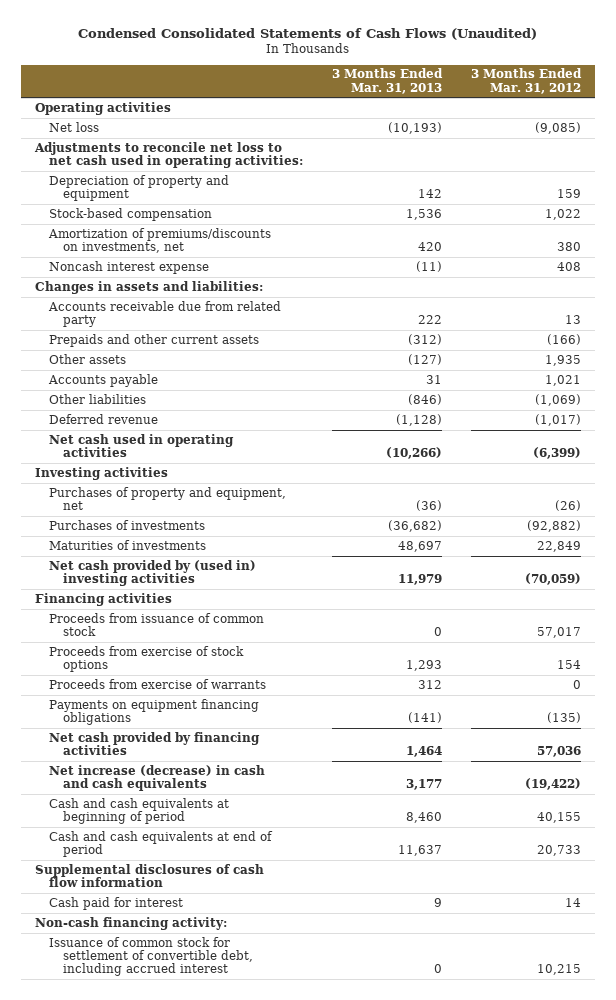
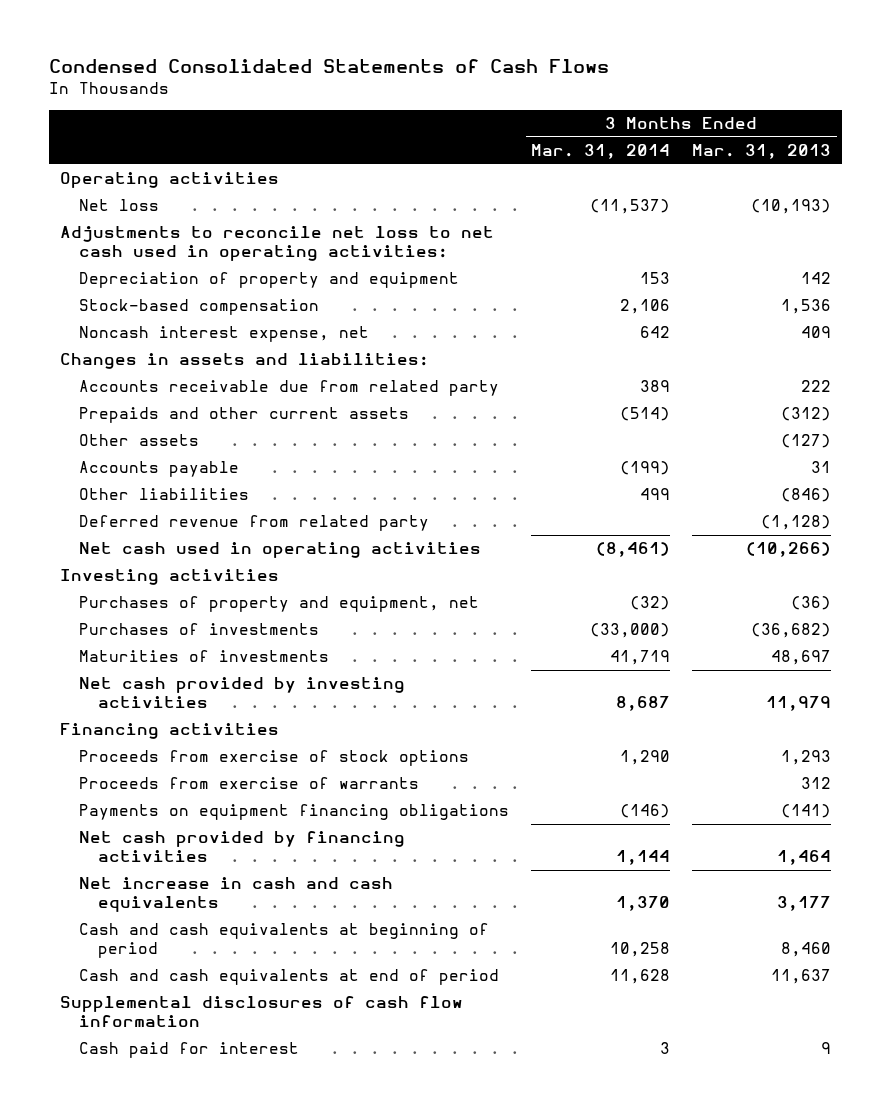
- Condensed Consolidated Statements of Cash Flows (Unaudited)
+ Condensed Consolidated Statements of Cash Flows
- | 3 Months Ended Mar. 31, 2013 | 3 Months Ended Mar. 31, 2012
+ | 3 Months Ended Mar. 31, 2014 | 3 Months Ended Mar. 31, 2013
- Amortization of premiums/discounts on investments, net | 420 | 380
- Noncash interest expense | (11) | 408
+ Noncash interest expense, net | 642 | 409
- Deferred revenue | (1,128) | (1,017)
+ Deferred revenue from related party | | (1,128)
- Net cash provided by (used in) investing activities | 11,979 | (70,059)
+ Net cash provided by investing activities | 8,687 | 11,979
- Proceeds from issuance of common stock | 0 | 57,017
- Net increase (decrease) in cash and cash equivalents | 3,177 | (19,422)
+ Net increase in cash and cash equivalents | 1,370 | 3,177
- Non-cash financing activity:
- Issuance of common stock for settlement of convertible debt, including accrued interest | 0 | 10,215

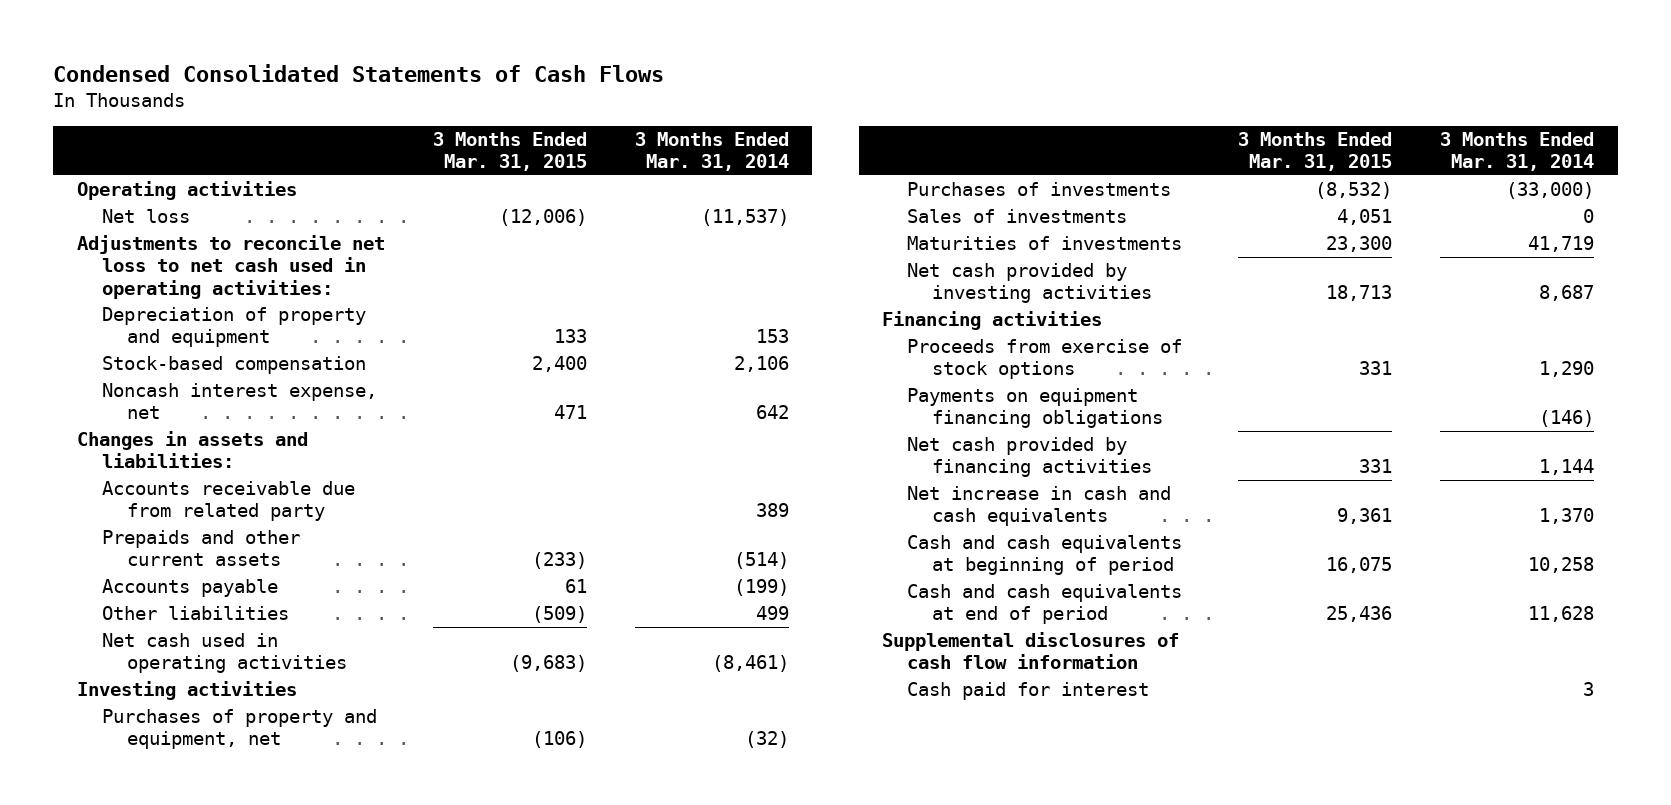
- | 3 Months Ended Mar. 31, 2014 | 3 Months Ended Mar. 31, 2013
+ | 3 Months Ended Mar. 31, 2015 | 3 Months Ended Mar. 31, 2014
- Other assets | | (127)
- Deferred revenue from related party | | (1,128)
+ Sales of investments | 4,051 | 0
- Proceeds from exercise of warrants | | 312

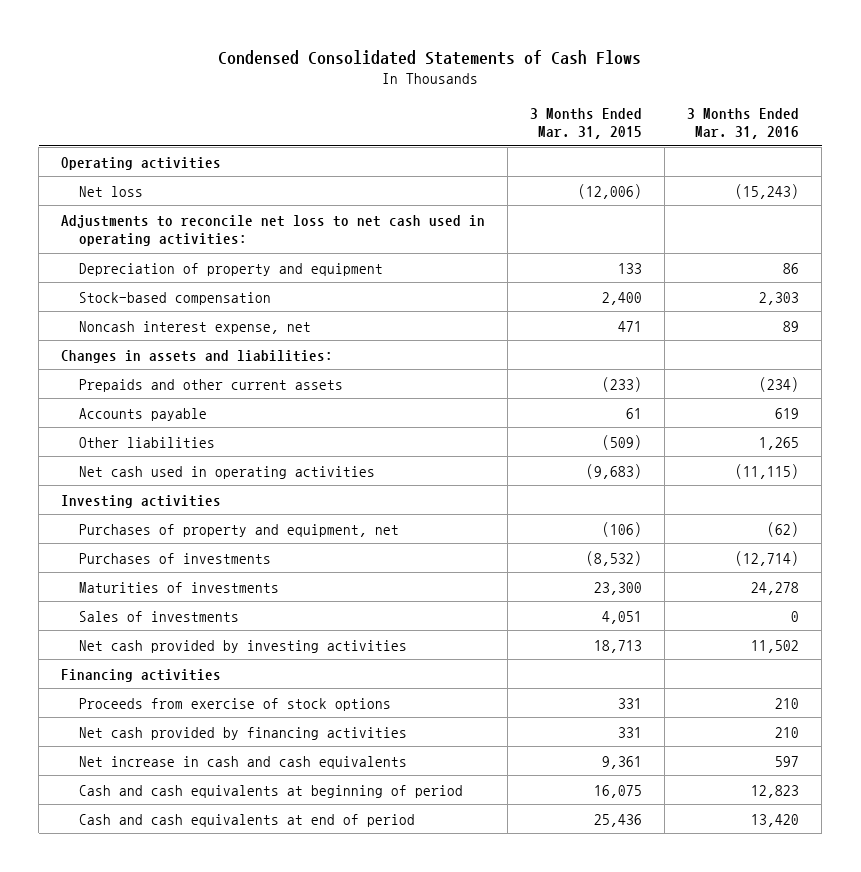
- | 3 Months Ended Mar. 31, 2015 | 3 Months Ended Mar. 31, 2014
+ | 3 Months Ended Mar. 31, 2015 | 3 Months Ended Mar. 31, 2016
- Accounts receivable due from related party | | 389
moved down: Sales of investments | 4,051 | 0
- Payments on equipment financing obligations | | (146)
- Supplemental disclosures of cash flow information
- Cash paid for interest | | 3

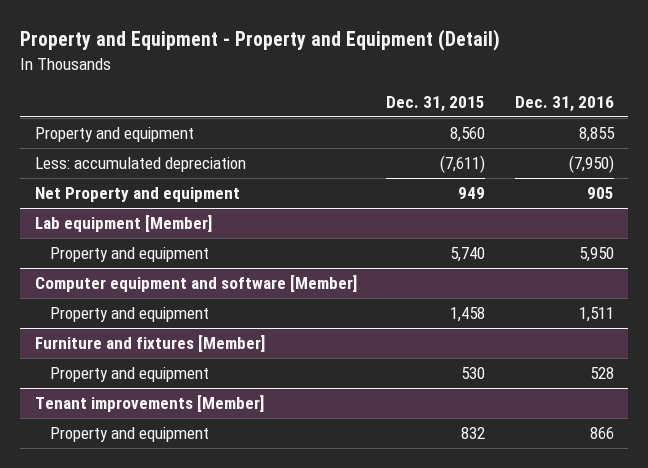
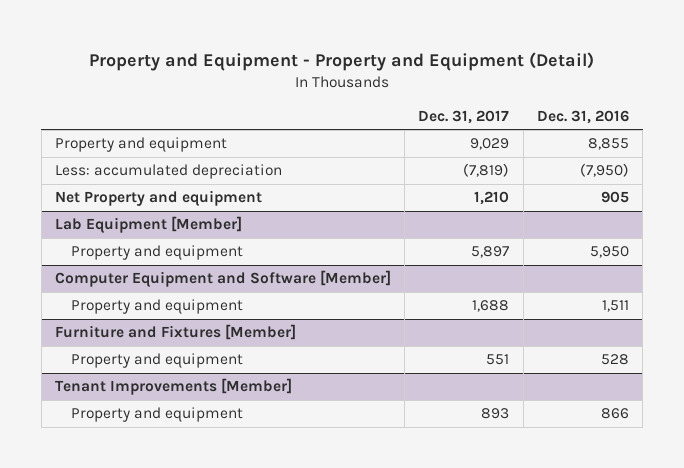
- | Dec. 31, 2015 | Dec. 31, 2016
+ | Dec. 31, 2017 | Dec. 31, 2016
- Lab equipment [Member]
+ Lab Equipment [Member]
- Computer equipment and software [Member]
+ Computer Equipment and Software [Member]
- Furniture and fixtures [Member]
+ Furniture and Fixtures [Member]
- Tenant improvements [Member]
+ Tenant Improvements [Member]

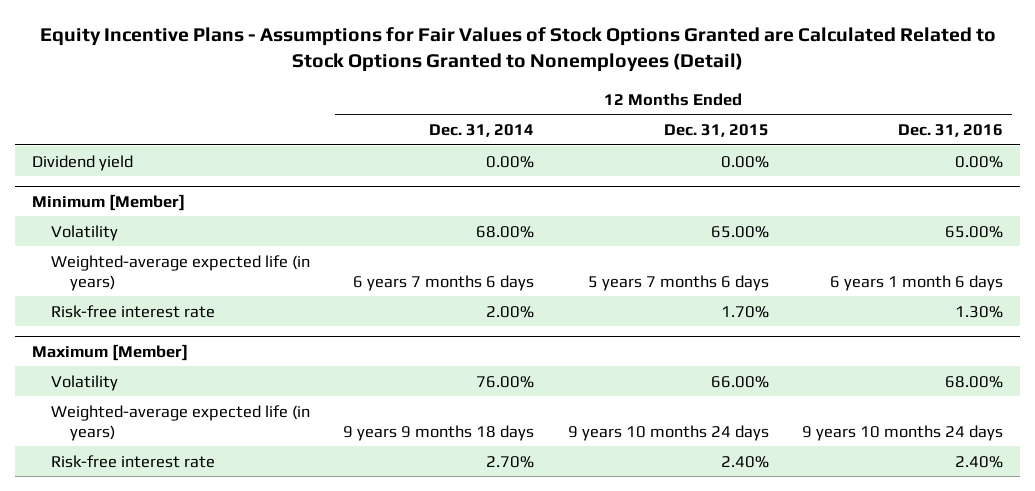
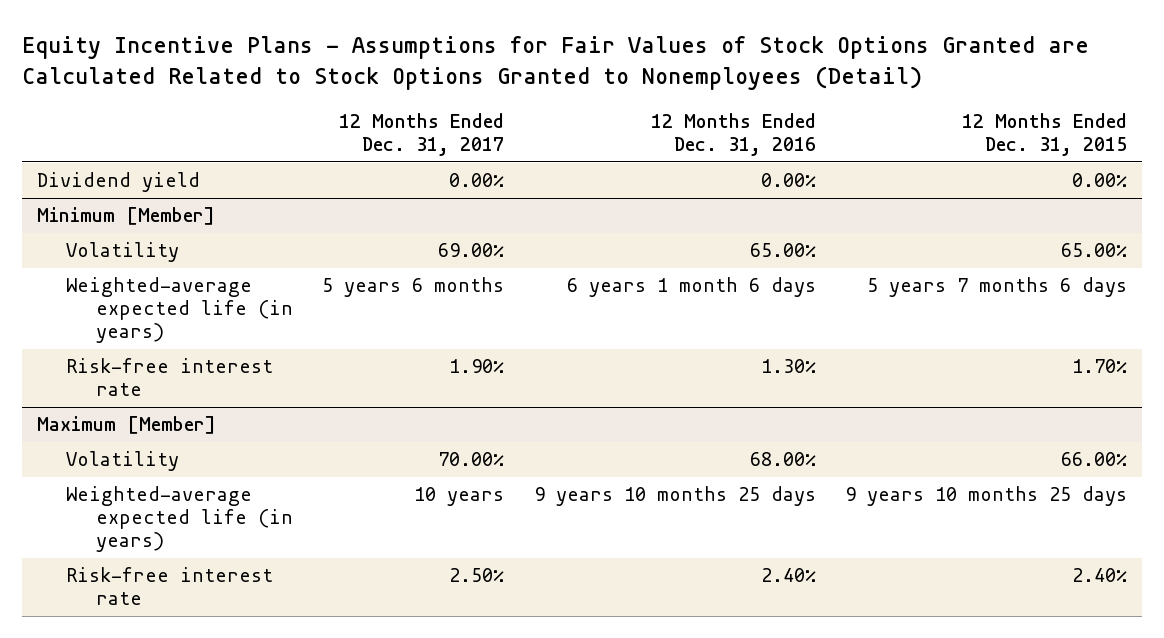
- | 12 Months Ended Dec. 31, 2014 | 12 Months Ended Dec. 31, 2015 | 12 Months Ended Dec. 31, 2016
+ | 12 Months Ended Dec. 31, 2017 | 12 Months Ended Dec. 31, 2016 | 12 Months Ended Dec. 31, 2015
@ Maximum [Member]
- Weighted-average expected life (in years) | 9 years 9 months 18 days | 9 years 10 months 24 days | 9 years 10 months 24 days
+ Weighted-average expected life (in years) | 10 years | 9 years 10 months 25 days | 9 years 10 months 25 days

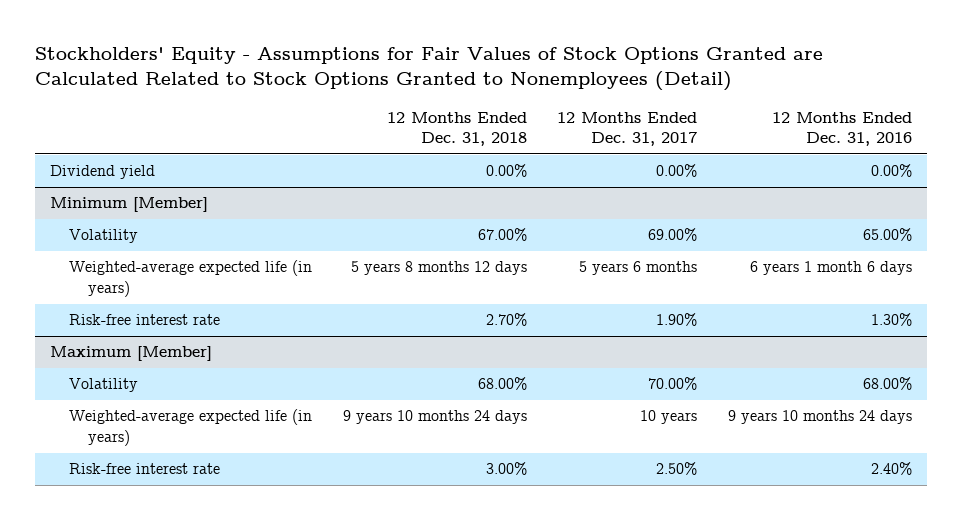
- Equity Incentive Plans - Assumptions for Fair Values of Stock Options Granted are Calculated Related to Stock Options Granted to Nonemployees (Detail)
+ Stockholders' Equity - Assumptions for Fair Values of Stock Options Granted are Calculated Related to Stock Options Granted to Nonemployees (Detail)
- | 12 Months Ended Dec. 31, 2017 | 12 Months Ended Dec. 31, 2016 | 12 Months Ended Dec. 31, 2015
+ | 12 Months Ended Dec. 31, 2018 | 12 Months Ended Dec. 31, 2017 | 12 Months Ended Dec. 31, 2016
@ Maximum [Member]
- Weighted-average expected life (in years) | 10 years | 9 years 10 months 25 days | 9 years 10 months 25 days
+ Weighted-average expected life (in years) | 9 years 10 months 24 days | 10 years | 9 years 10 months 24 days

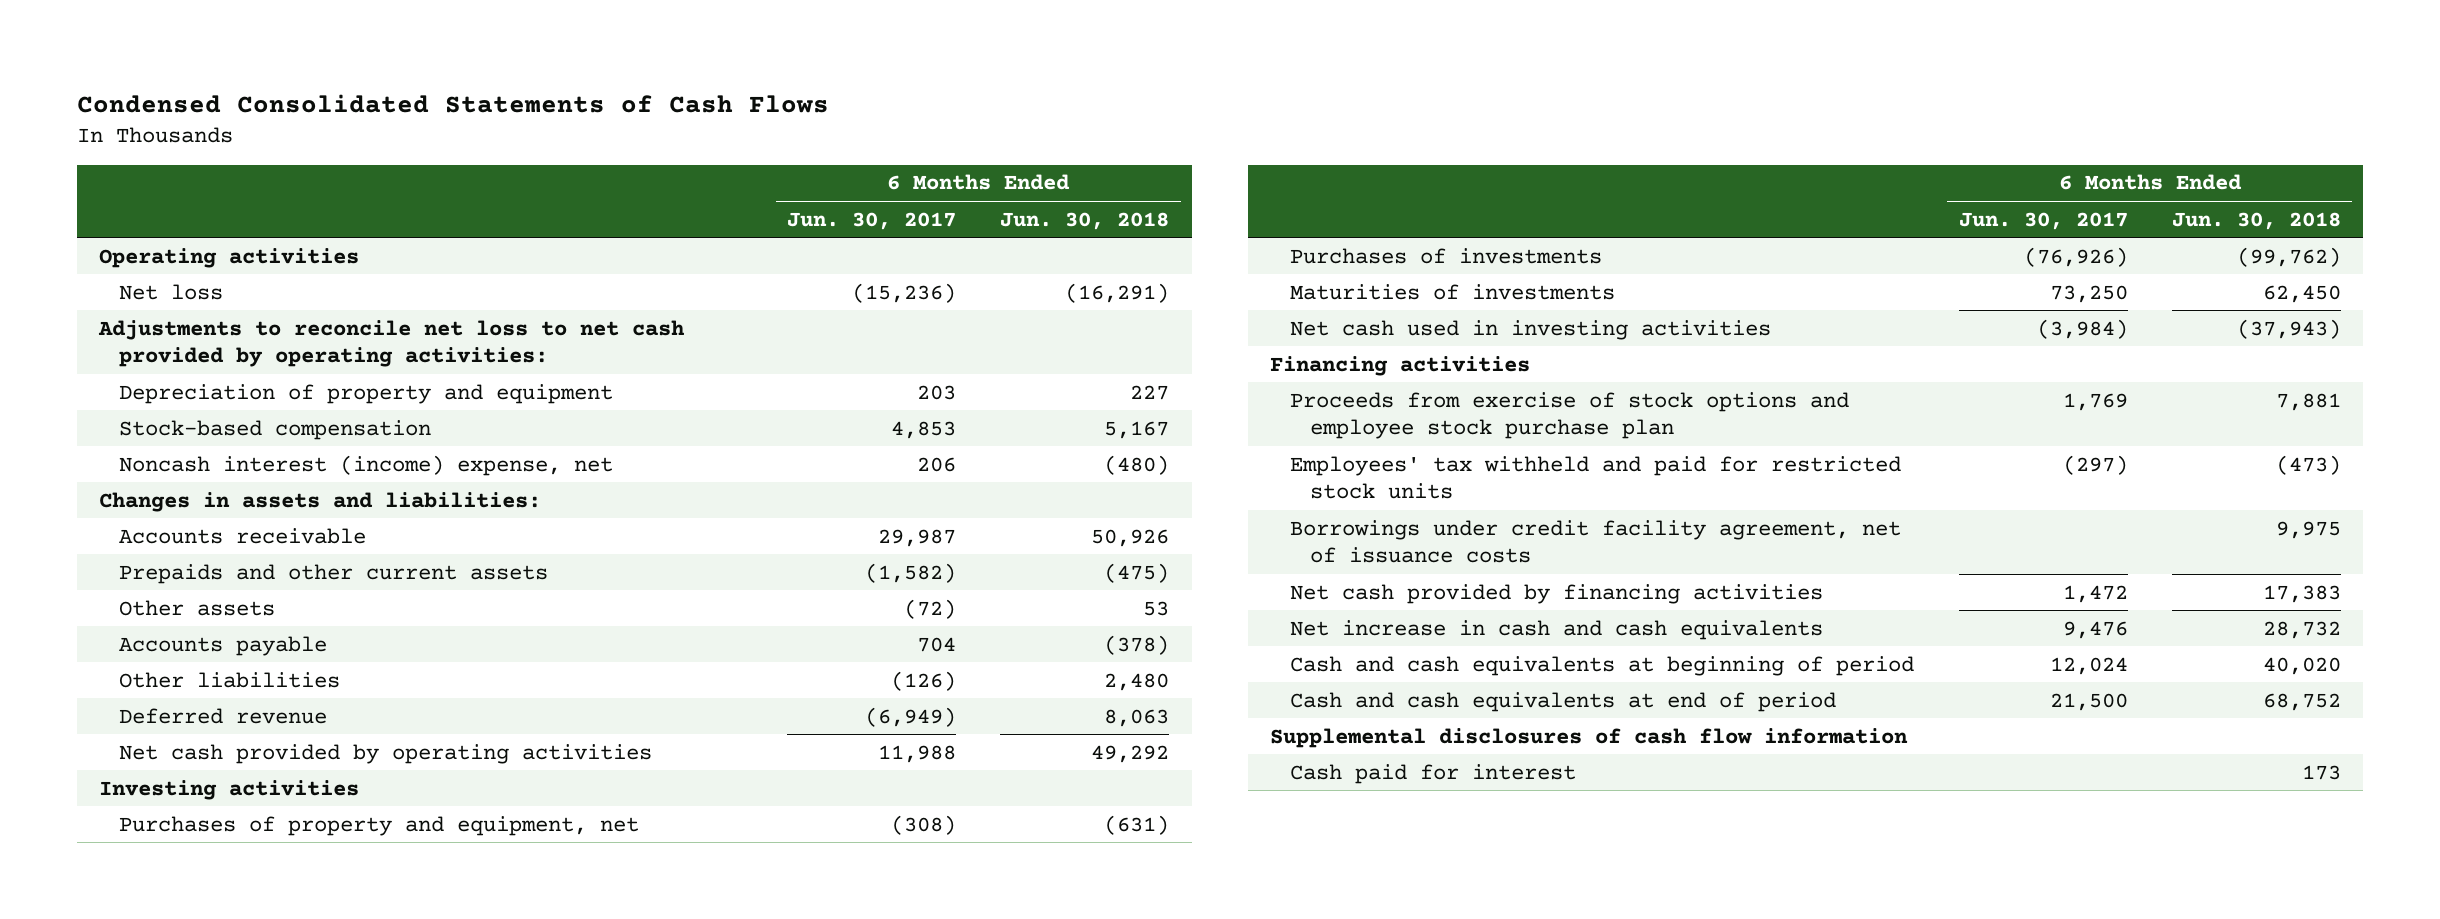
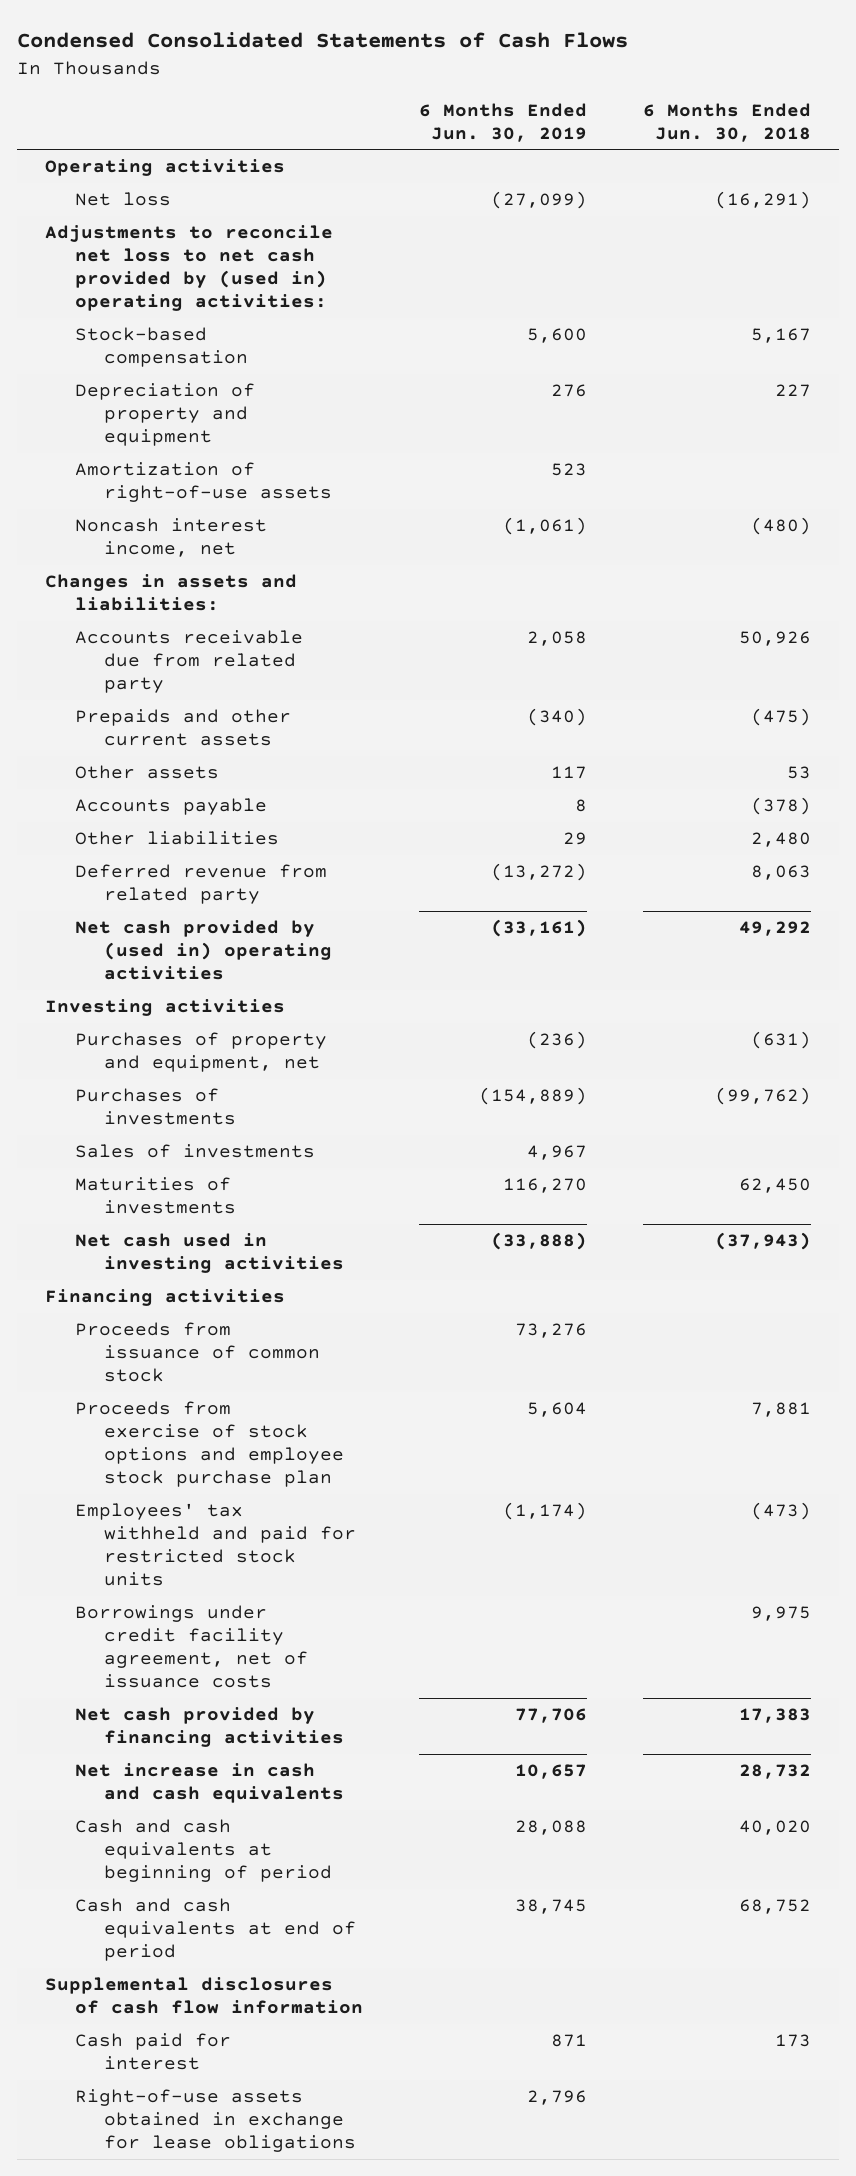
- | 6 Months Ended Jun. 30, 2017 | 6 Months Ended Jun. 30, 2018
+ | 6 Months Ended Jun. 30, 2019 | 6 Months Ended Jun. 30, 2018
- Adjustments to reconcile net loss to net cash provided by operating activities:
+ Adjustments to reconcile net loss to net cash provided by (used in) operating activities:
- Noncash interest (income) expense, net | 206 | (480)
moved down: Depreciation of property and equipment | 276 | 227
+ Amortization of right-of-use assets | 523 |
+ Noncash interest income, net | (1,061) | (480)
- Accounts receivable | 29,987 | 50,926
+ Accounts receivable due from related party | 2,058 | 50,926
- Deferred revenue | (6,949) | 8,063
- Net cash provided by operating activities | 11,988 | 49,292
+ Deferred revenue from related party | (13,272) | 8,063
+ Net cash provided by (used in) operating activities | (33,161) | 49,292
+ Sales of investments | 4,967 |
+ Proceeds from issuance of common stock | 73,276 |
+ Right-of-use assets obtained in exchange for lease obligations | 2,796 |

